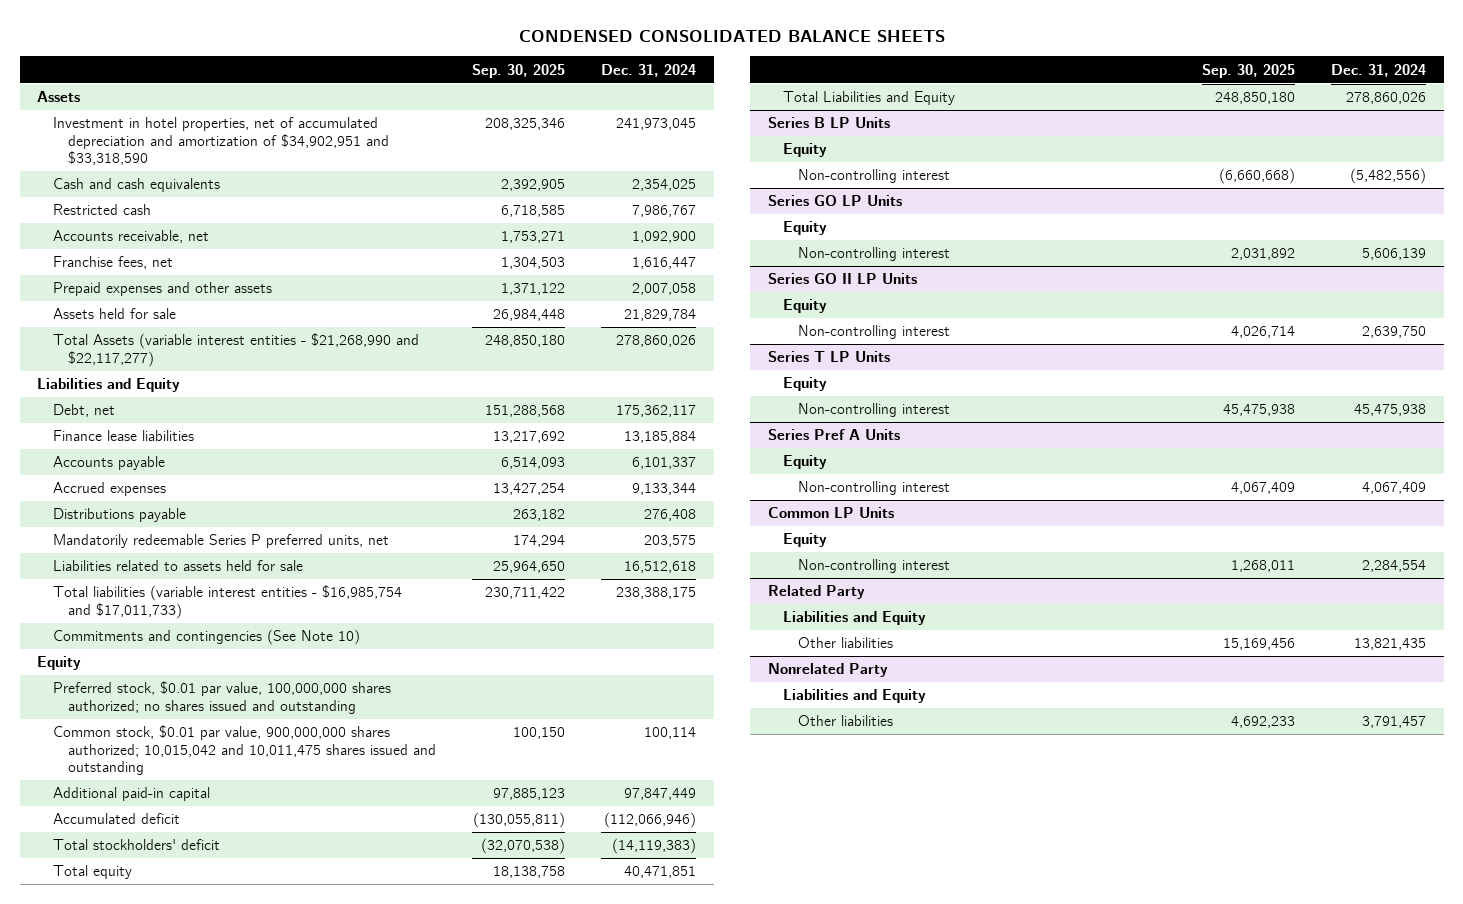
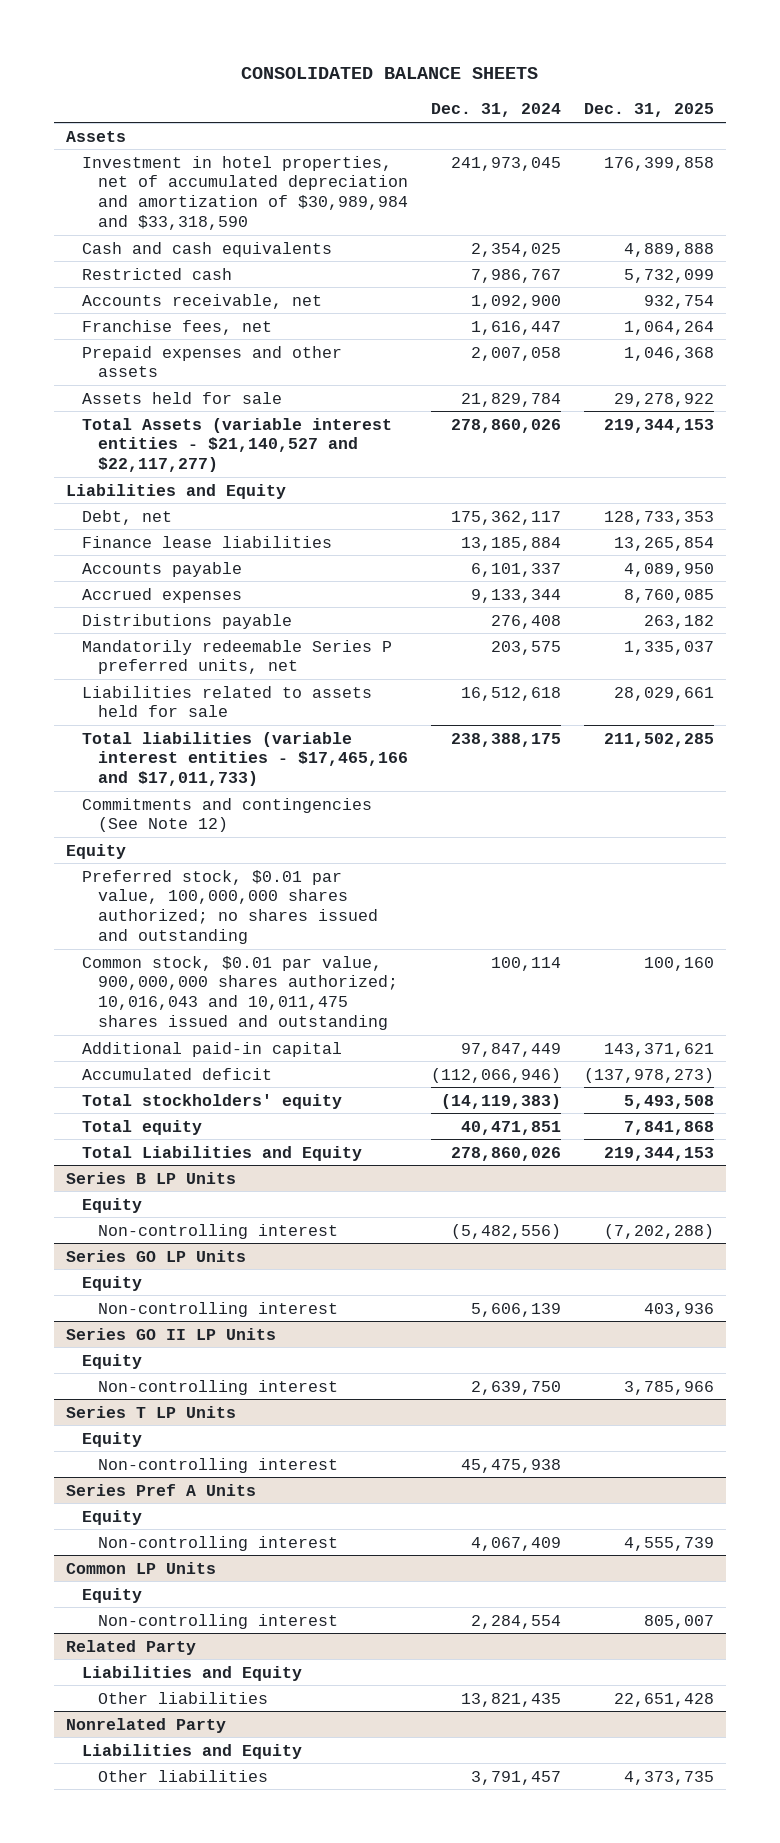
- CONDENSED CONSOLIDATED BALANCE SHEETS
+ CONSOLIDATED BALANCE SHEETS
- | Sep. 30, 2025 | Dec. 31, 2024
+ | Dec. 31, 2024 | Dec. 31, 2025
- Investment in hotel properties, net of accumulated depreciation and amortization of $34,902,951 and $33,318,590 | 208,325,346 | 241,973,045
+ Investment in hotel properties, net of accumulated depreciation and amortization of $30,989,984 and $33,318,590 | 241,973,045 | 176,399,858
- Total Assets (variable interest entities - $21,268,990 and $22,117,277) | 248,850,180 | 278,860,026
+ Total Assets (variable interest entities - $21,140,527 and $22,117,277) | 278,860,026 | 219,344,153
- Total liabilities (variable interest entities - $16,985,754 and $17,011,733) | 230,711,422 | 238,388,175
- Commitments and contingencies (See Note 10)
+ Total liabilities (variable interest entities - $17,465,166 and $17,011,733) | 238,388,175 | 211,502,285
+ Commitments and contingencies (See Note 12)
- Common stock, $0.01 par value, 900,000,000 shares authorized; 10,015,042 and 10,011,475 shares issued and outstanding | 100,150 | 100,114
+ Common stock, $0.01 par value, 900,000,000 shares authorized; 10,016,043 and 10,011,475 shares issued and outstanding | 100,114 | 100,160
- Total stockholders' deficit | (32,070,538) | (14,119,383)
+ Total stockholders' equity | (14,119,383) | 5,493,508

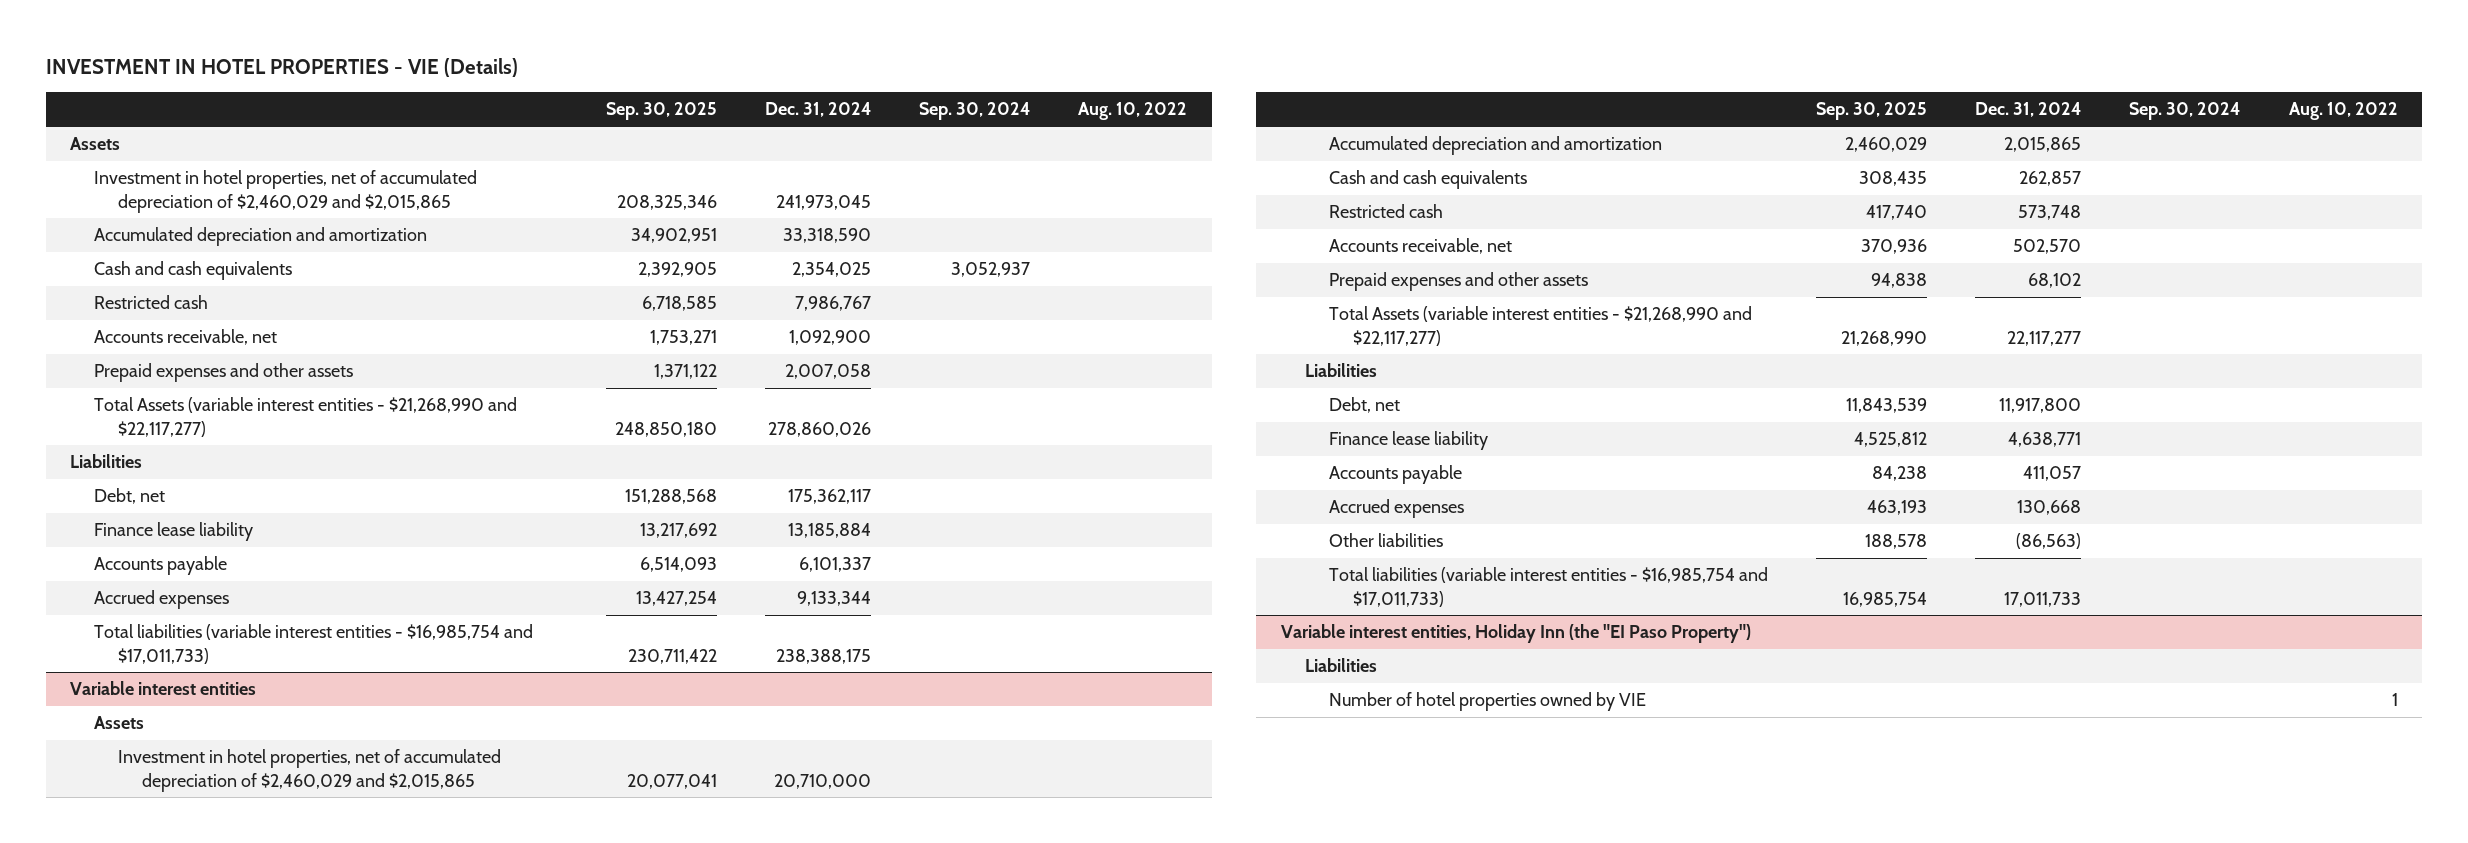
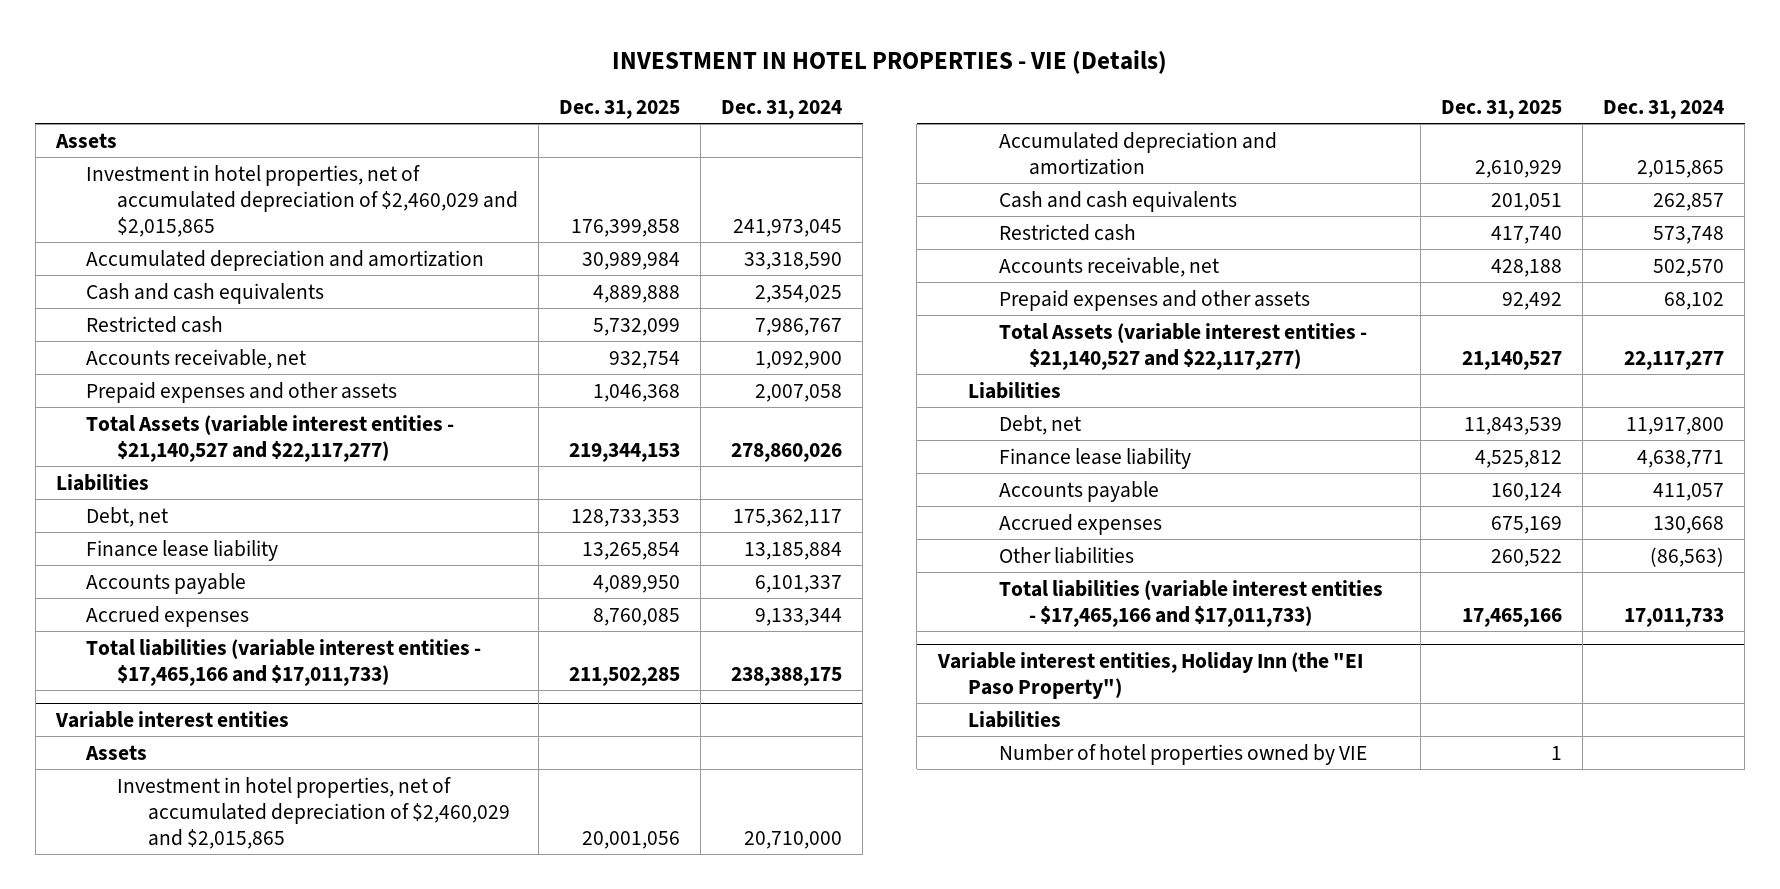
- | Sep. 30, 2025 | Dec. 31, 2024 | Sep. 30, 2024 | Aug. 10, 2022
+ | Dec. 31, 2025 | Dec. 31, 2024
- Total Assets (variable interest entities - $21,268,990 and $22,117,277) | 248,850,180 | 278,860,026 | |
+ Total Assets (variable interest entities - $21,140,527 and $22,117,277) | 219,344,153 | 278,860,026
- Total liabilities (variable interest entities - $16,985,754 and $17,011,733) | 230,711,422 | 238,388,175 | |
+ Total liabilities (variable interest entities - $17,465,166 and $17,011,733) | 211,502,285 | 238,388,175
@ Variable interest entities
- Total Assets (variable interest entities - $21,268,990 and $22,117,277) | 21,268,990 | 22,117,277 | |
+ Total Assets (variable interest entities - $21,140,527 and $22,117,277) | 21,140,527 | 22,117,277
- Total liabilities (variable interest entities - $16,985,754 and $17,011,733) | 16,985,754 | 17,011,733 | |
+ Total liabilities (variable interest entities - $17,465,166 and $17,011,733) | 17,465,166 | 17,011,733

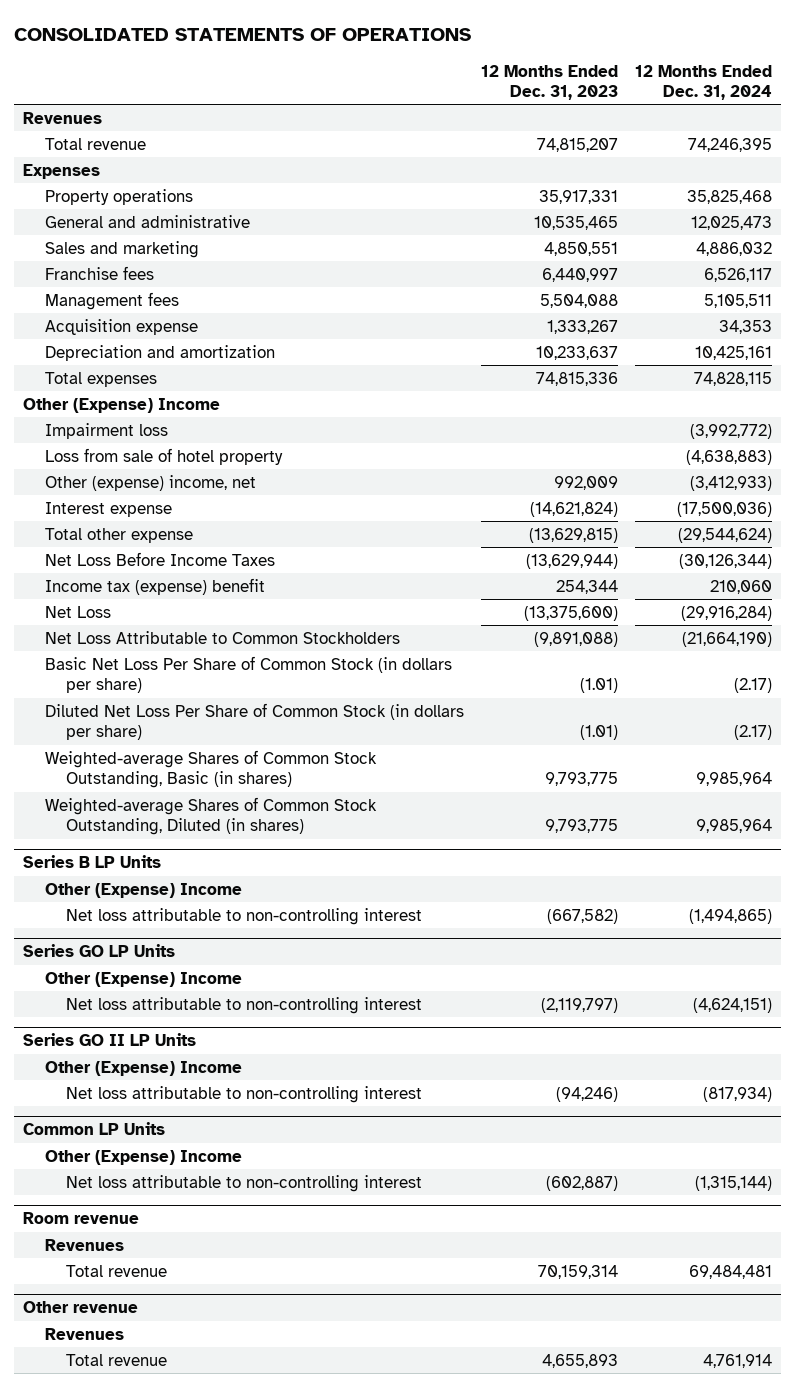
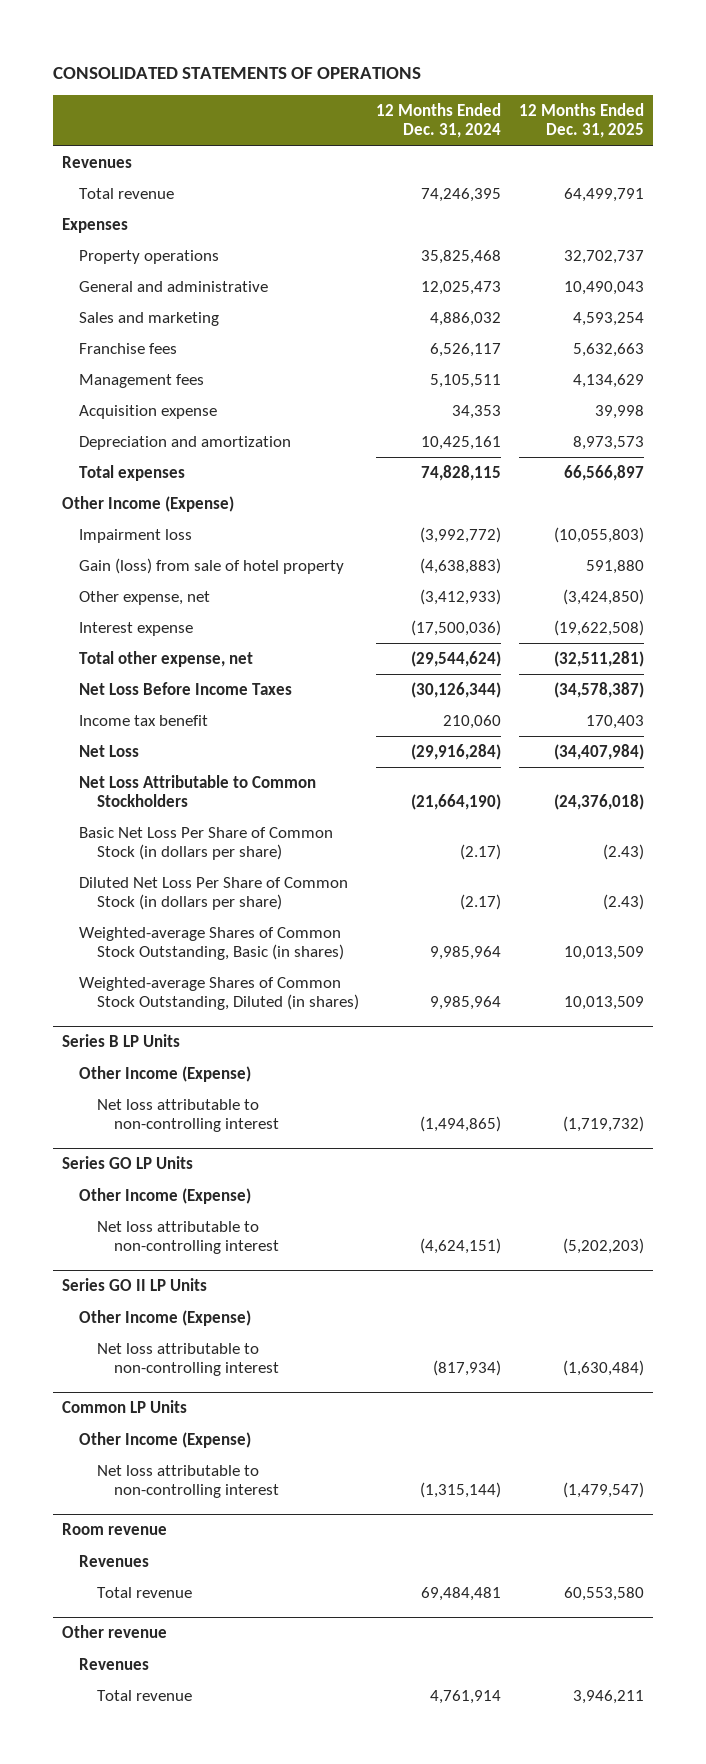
- | 12 Months Ended Dec. 31, 2023 | 12 Months Ended Dec. 31, 2024
+ | 12 Months Ended Dec. 31, 2024 | 12 Months Ended Dec. 31, 2025
- Other (Expense) Income
+ Other Income (Expense)
- Loss from sale of hotel property | | (4,638,883)
- Other (expense) income, net | 992,009 | (3,412,933)
+ Gain (loss) from sale of hotel property | (4,638,883) | 591,880
+ Other expense, net | (3,412,933) | (3,424,850)
- Total other expense | (13,629,815) | (29,544,624)
+ Total other expense, net | (29,544,624) | (32,511,281)
- Income tax (expense) benefit | 254,344 | 210,060
+ Income tax benefit | 210,060 | 170,403
@ Series B LP Units
- Other (Expense) Income
+ Other Income (Expense)
@ Series GO LP Units
- Other (Expense) Income
+ Other Income (Expense)
@ Series GO II LP Units
- Other (Expense) Income
+ Other Income (Expense)
@ Common LP Units
- Other (Expense) Income
+ Other Income (Expense)

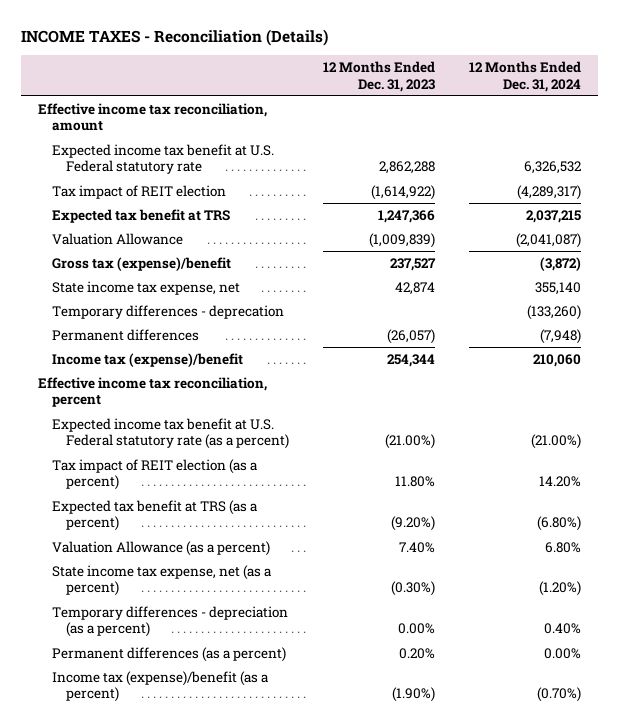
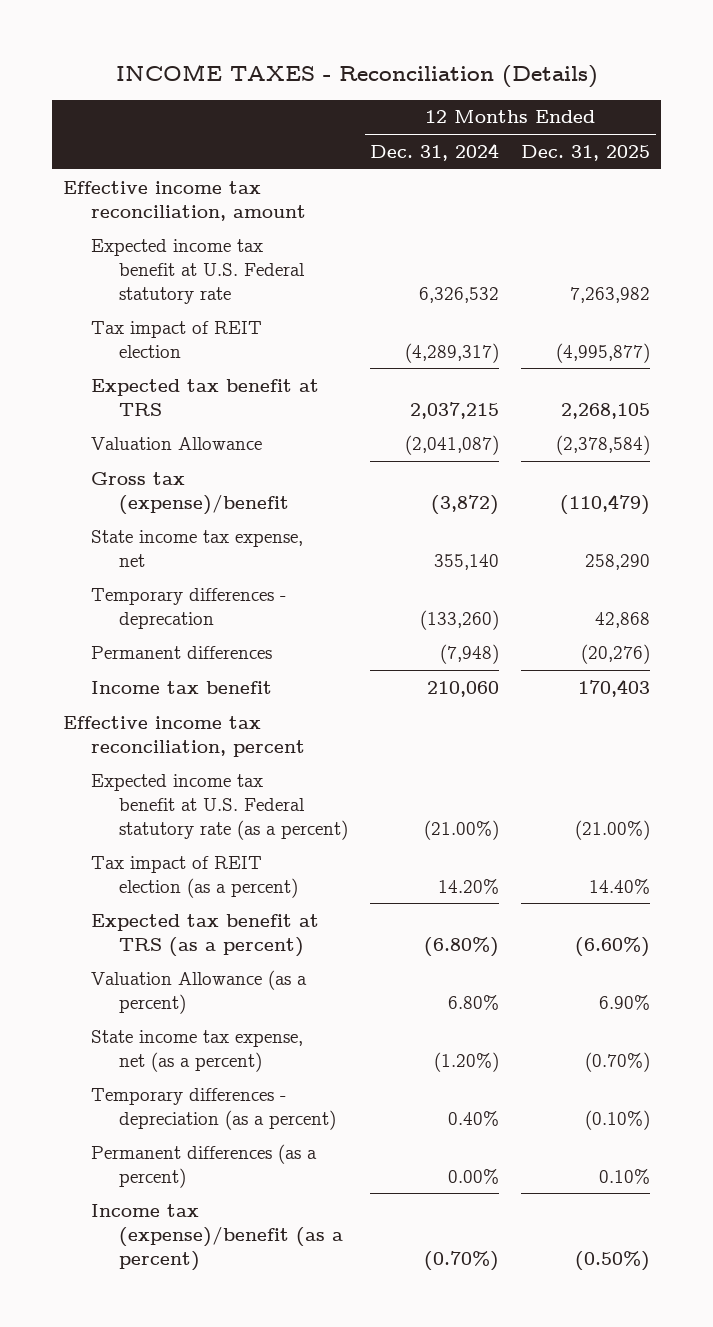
- | 12 Months Ended Dec. 31, 2023 | 12 Months Ended Dec. 31, 2024
+ | 12 Months Ended Dec. 31, 2024 | 12 Months Ended Dec. 31, 2025
- Income tax (expense)/benefit | 254,344 | 210,060
+ Income tax benefit | 210,060 | 170,403

